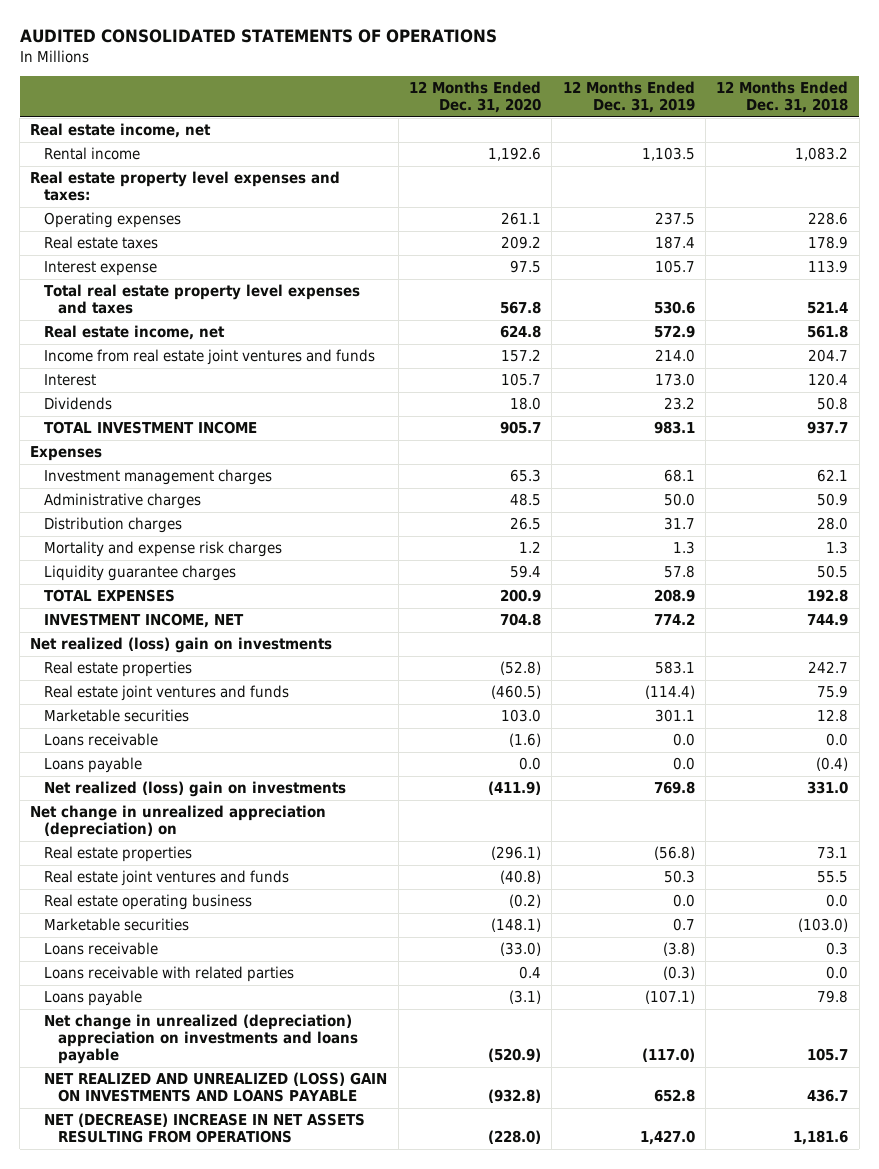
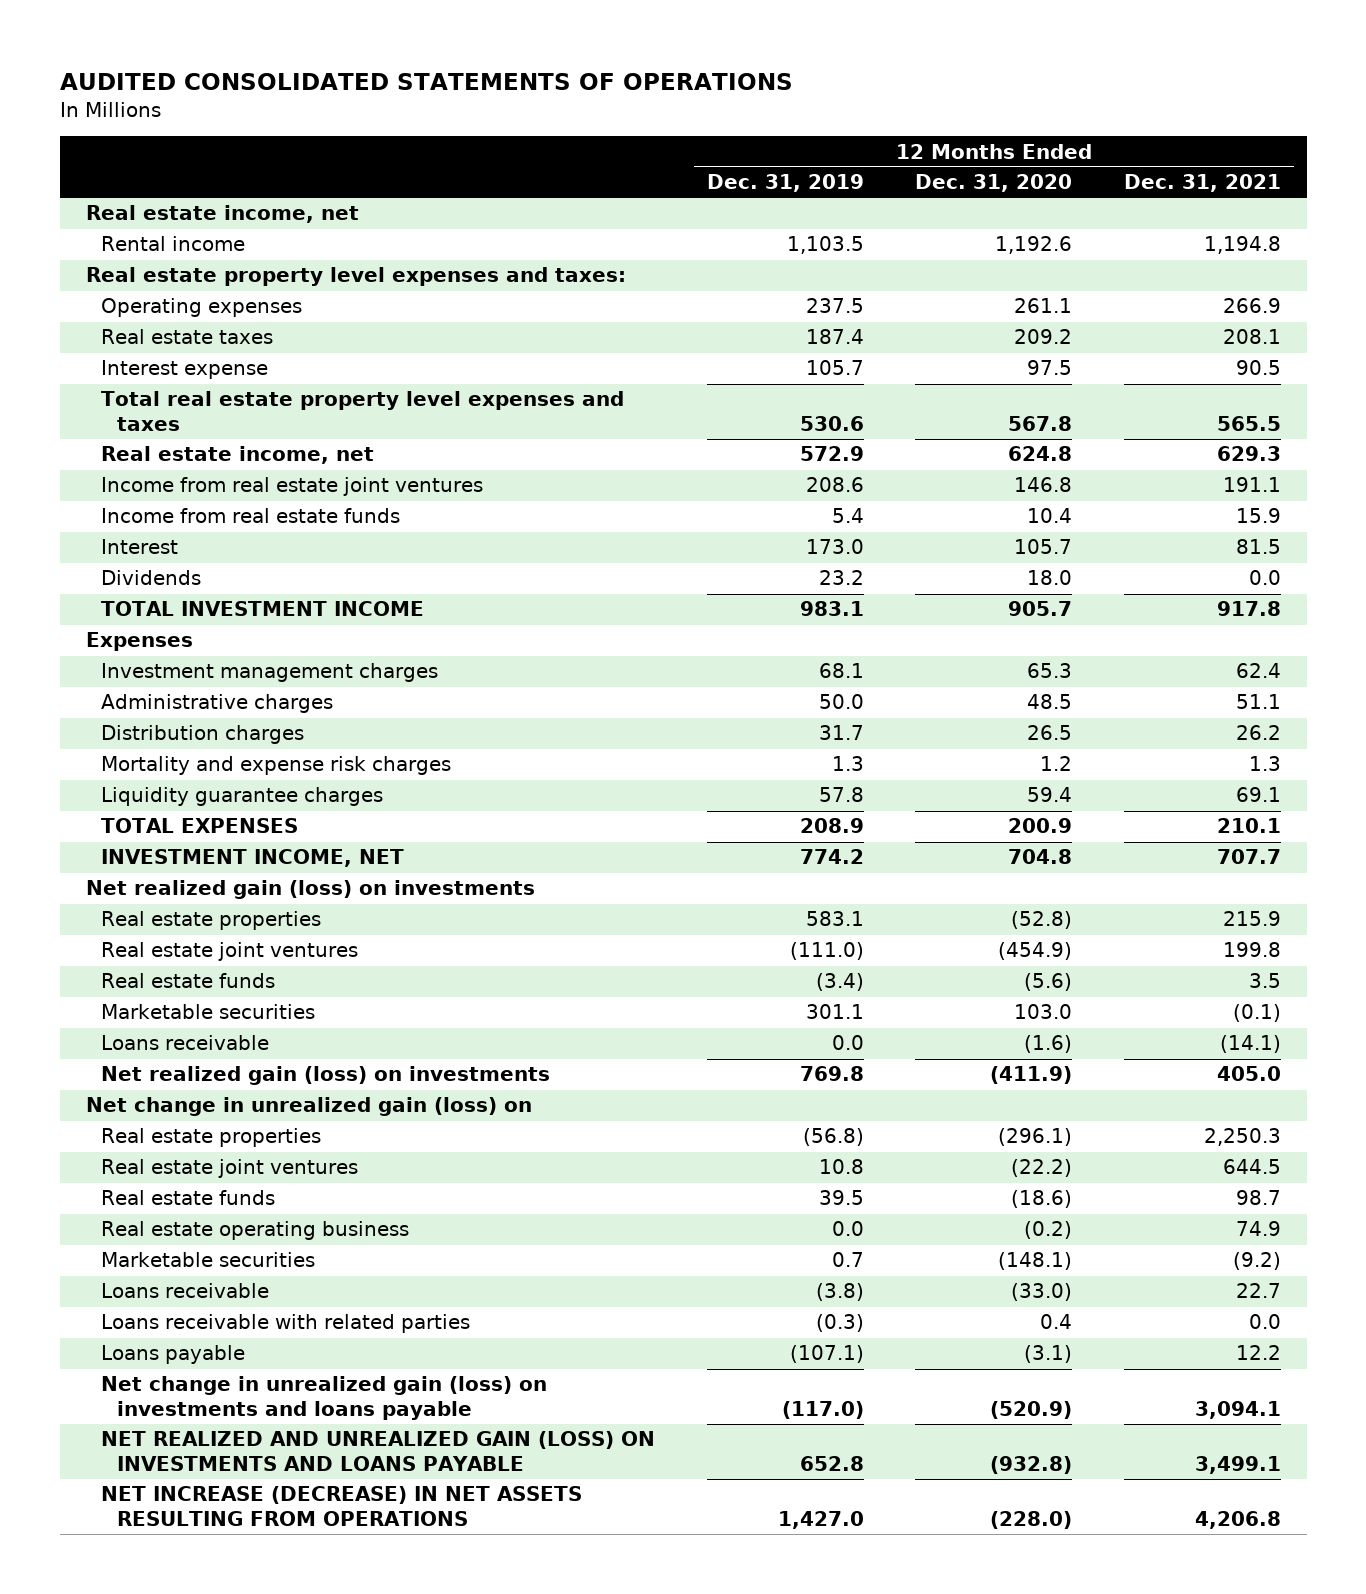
- | 12 Months Ended Dec. 31, 2020 | 12 Months Ended Dec. 31, 2019 | 12 Months Ended Dec. 31, 2018
+ | 12 Months Ended Dec. 31, 2019 | 12 Months Ended Dec. 31, 2020 | 12 Months Ended Dec. 31, 2021
- Income from real estate joint ventures and funds | 157.2 | 214.0 | 204.7
+ Income from real estate joint ventures | 208.6 | 146.8 | 191.1
+ Income from real estate funds | 5.4 | 10.4 | 15.9
- Net realized (loss) gain on investments
+ Net realized gain (loss) on investments
- Real estate joint ventures and funds | (460.5) | (114.4) | 75.9
+ Real estate joint ventures | (111.0) | (454.9) | 199.8
+ Real estate funds | (3.4) | (5.6) | 3.5
- Loans payable | 0.0 | 0.0 | (0.4)
- Net realized (loss) gain on investments | (411.9) | 769.8 | 331.0
- Net change in unrealized appreciation (depreciation) on
+ Net realized gain (loss) on investments | 769.8 | (411.9) | 405.0
+ Net change in unrealized gain (loss) on
- Real estate joint ventures and funds | (40.8) | 50.3 | 55.5
+ Real estate joint ventures | 10.8 | (22.2) | 644.5
+ Real estate funds | 39.5 | (18.6) | 98.7
- Net change in unrealized (depreciation) appreciation on investments and loans payable | (520.9) | (117.0) | 105.7
- NET REALIZED AND UNREALIZED (LOSS) GAIN ON INVESTMENTS AND LOANS PAYABLE | (932.8) | 652.8 | 436.7
- NET (DECREASE) INCREASE IN NET ASSETS RESULTING FROM OPERATIONS | (228.0) | 1,427.0 | 1,181.6
+ Net change in unrealized gain (loss) on investments and loans payable | (117.0) | (520.9) | 3,094.1
+ NET REALIZED AND UNREALIZED GAIN (LOSS) ON INVESTMENTS AND LOANS PAYABLE | 652.8 | (932.8) | 3,499.1
+ NET INCREASE (DECREASE) IN NET ASSETS RESULTING FROM OPERATIONS | 1,427.0 | (228.0) | 4,206.8

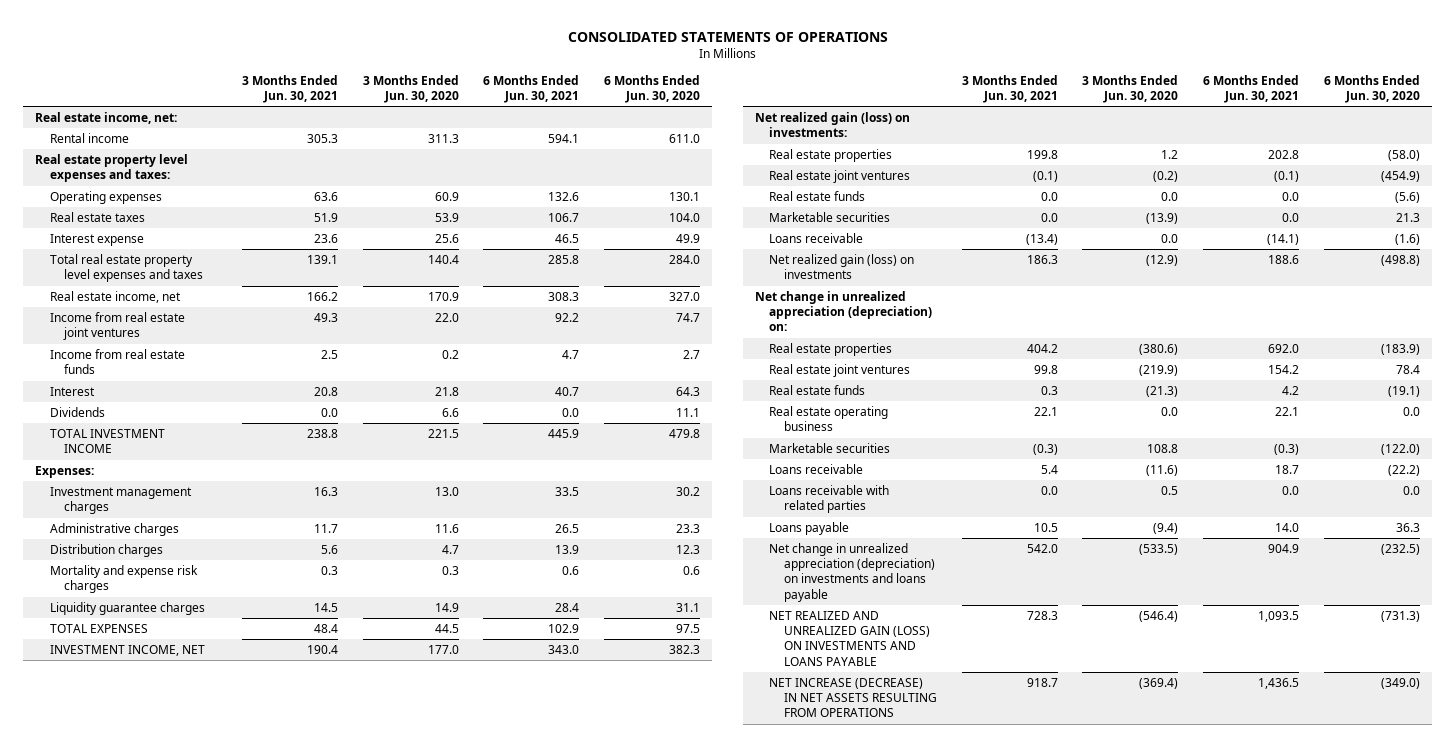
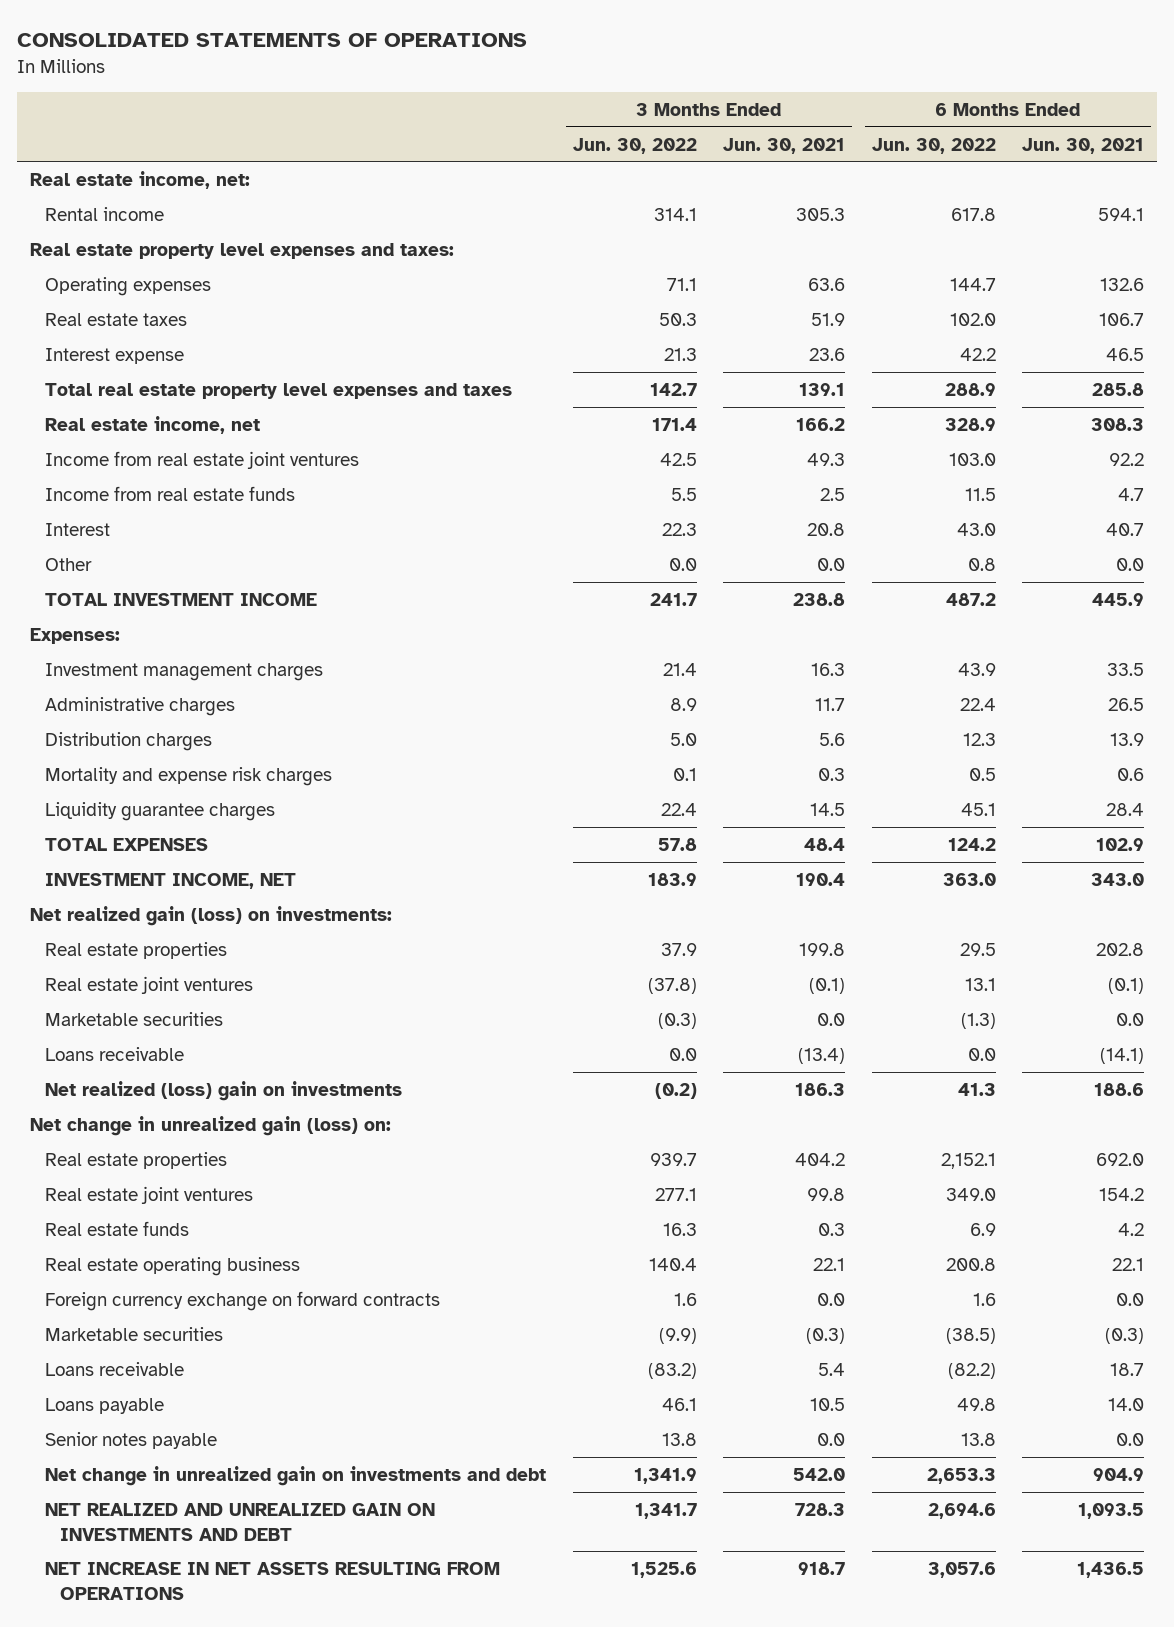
- | 3 Months Ended Jun. 30, 2021 | 3 Months Ended Jun. 30, 2020 | 6 Months Ended Jun. 30, 2021 | 6 Months Ended Jun. 30, 2020
+ | 3 Months Ended Jun. 30, 2022 | 3 Months Ended Jun. 30, 2021 | 6 Months Ended Jun. 30, 2022 | 6 Months Ended Jun. 30, 2021
- Dividends | 0.0 | 6.6 | 0.0 | 11.1
+ Other | 0.0 | 0.0 | 0.8 | 0.0
- Real estate funds | 0.0 | 0.0 | 0.0 | (5.6)
- Net realized gain (loss) on investments | 186.3 | (12.9) | 188.6 | (498.8)
- Net change in unrealized appreciation (depreciation) on:
+ Net realized (loss) gain on investments | (0.2) | 186.3 | 41.3 | 188.6
+ Net change in unrealized gain (loss) on:
+ Foreign currency exchange on forward contracts | 1.6 | 0.0 | 1.6 | 0.0
- Loans receivable with related parties | 0.0 | 0.5 | 0.0 | 0.0
- Net change in unrealized appreciation (depreciation) on investments and loans payable | 542.0 | (533.5) | 904.9 | (232.5)
- NET REALIZED AND UNREALIZED GAIN (LOSS) ON INVESTMENTS AND LOANS PAYABLE | 728.3 | (546.4) | 1,093.5 | (731.3)
- NET INCREASE (DECREASE) IN NET ASSETS RESULTING FROM OPERATIONS | 918.7 | (369.4) | 1,436.5 | (349.0)
+ Senior notes payable | 13.8 | 0.0 | 13.8 | 0.0
+ Net change in unrealized gain on investments and debt | 1,341.9 | 542.0 | 2,653.3 | 904.9
+ NET REALIZED AND UNREALIZED GAIN ON INVESTMENTS AND DEBT | 1,341.7 | 728.3 | 2,694.6 | 1,093.5
+ NET INCREASE IN NET ASSETS RESULTING FROM OPERATIONS | 1,525.6 | 918.7 | 3,057.6 | 1,436.5

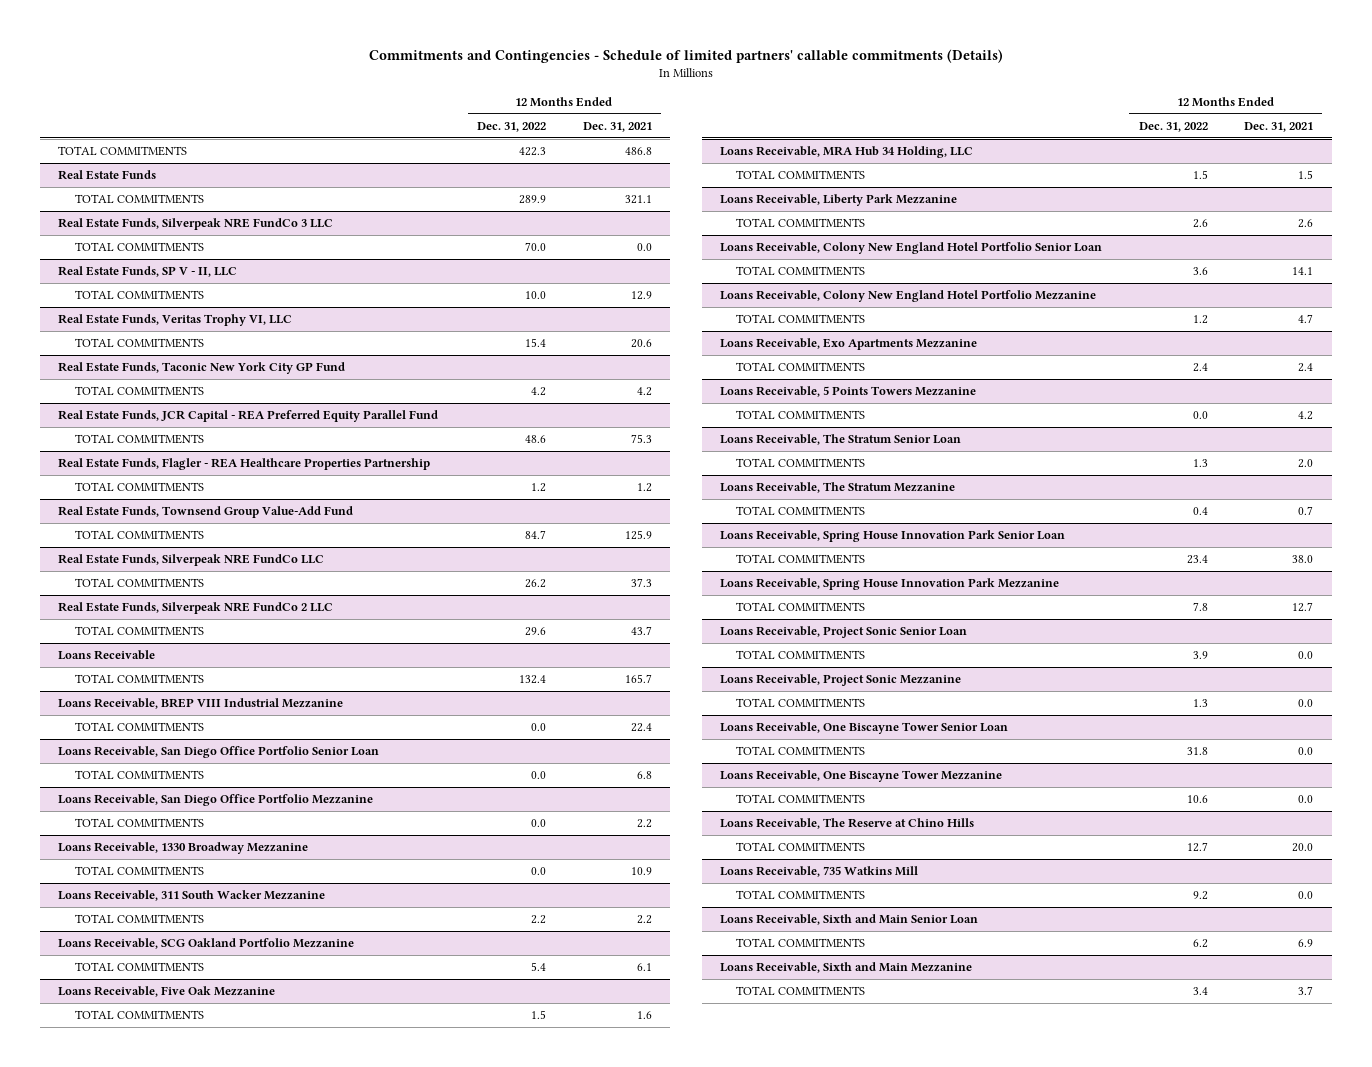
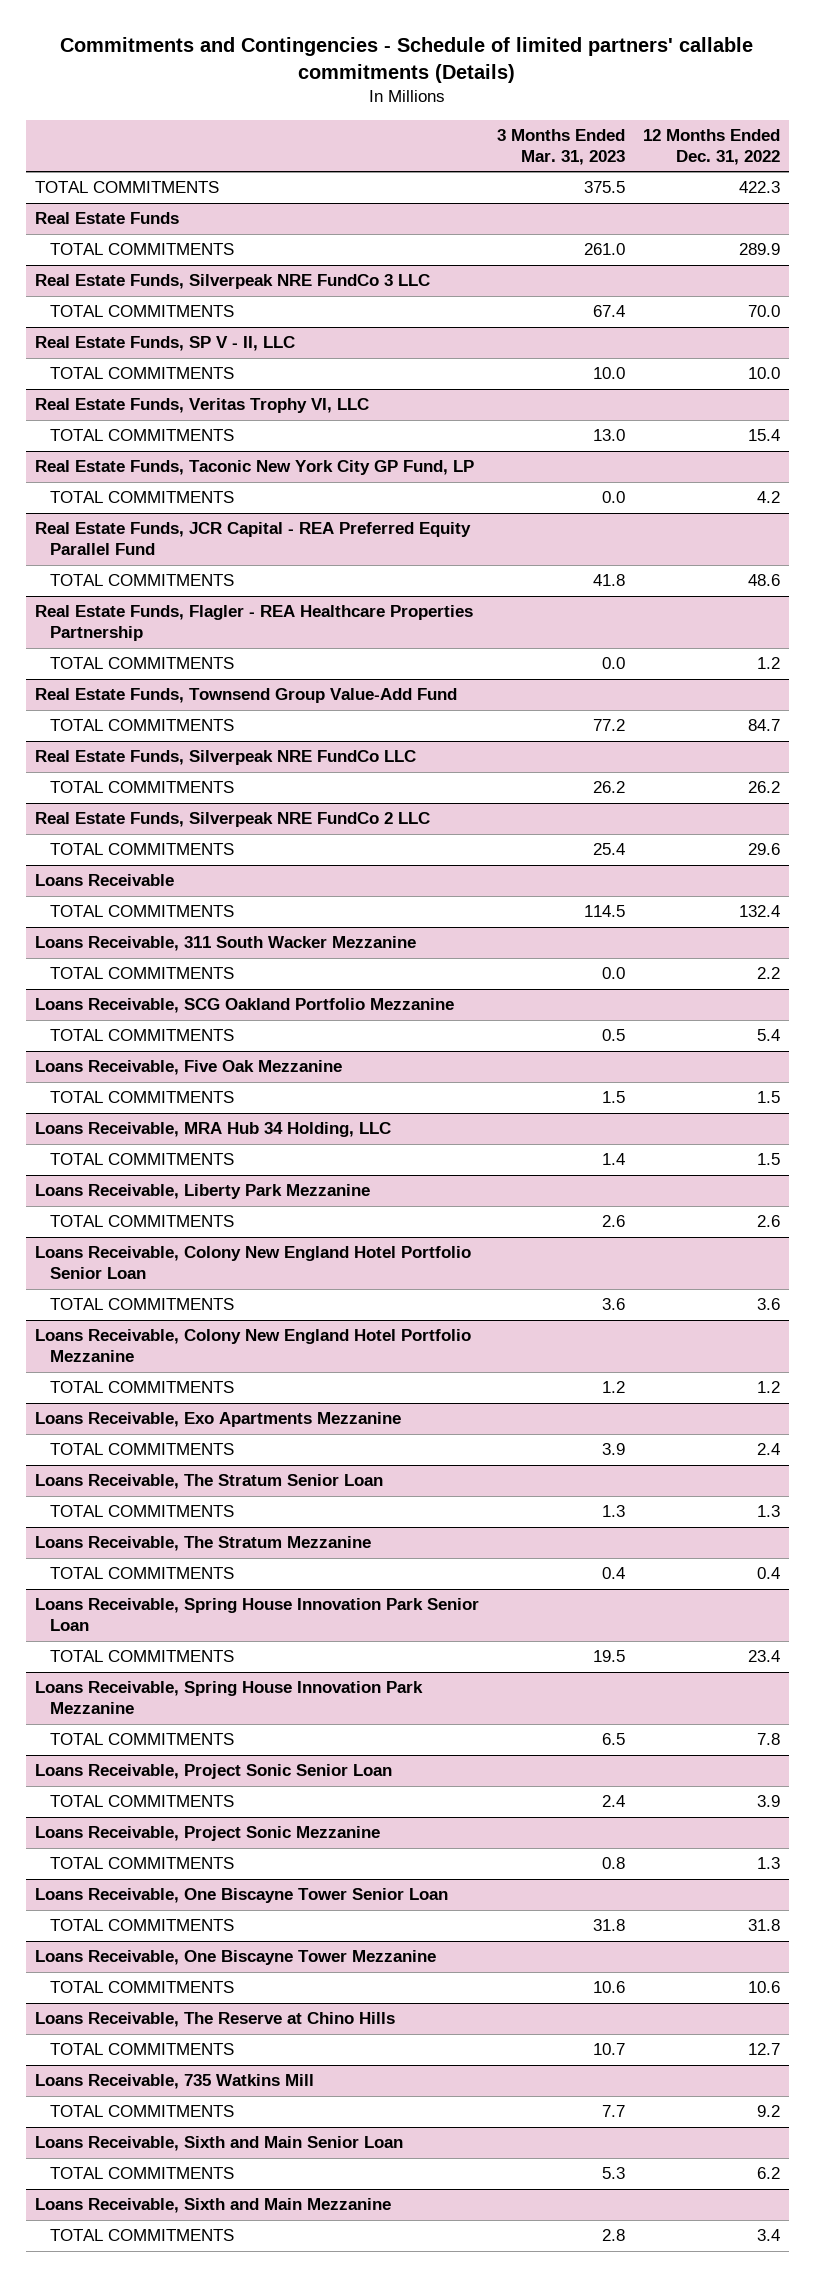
- | 12 Months Ended Dec. 31, 2022 | 12 Months Ended Dec. 31, 2021
+ | 3 Months Ended Mar. 31, 2023 | 12 Months Ended Dec. 31, 2022
- Real Estate Funds, Taconic New York City GP Fund
+ Real Estate Funds, Taconic New York City GP Fund, LP
- Loans Receivable, BREP VIII Industrial Mezzanine
- TOTAL COMMITMENTS | 0.0 | 22.4
- Loans Receivable, San Diego Office Portfolio Senior Loan
- TOTAL COMMITMENTS | 0.0 | 6.8
- Loans Receivable, San Diego Office Portfolio Mezzanine
- TOTAL COMMITMENTS | 0.0 | 2.2
- Loans Receivable, 1330 Broadway Mezzanine
- TOTAL COMMITMENTS | 0.0 | 10.9
- Loans Receivable, 5 Points Towers Mezzanine
- TOTAL COMMITMENTS | 0.0 | 4.2

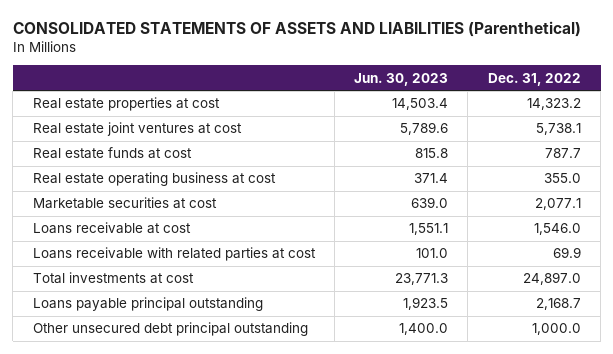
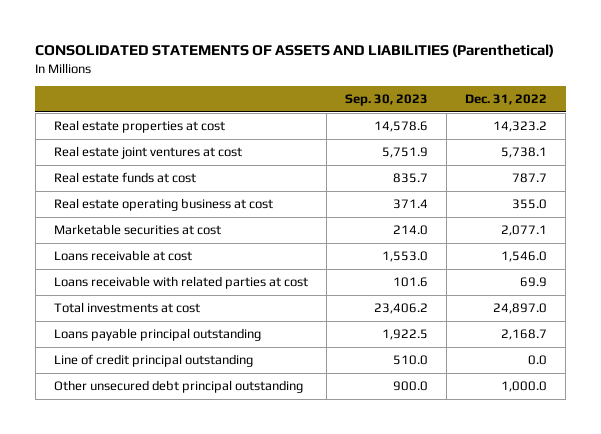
- | Jun. 30, 2023 | Dec. 31, 2022
+ | Sep. 30, 2023 | Dec. 31, 2022
+ Line of credit principal outstanding | 510.0 | 0.0

